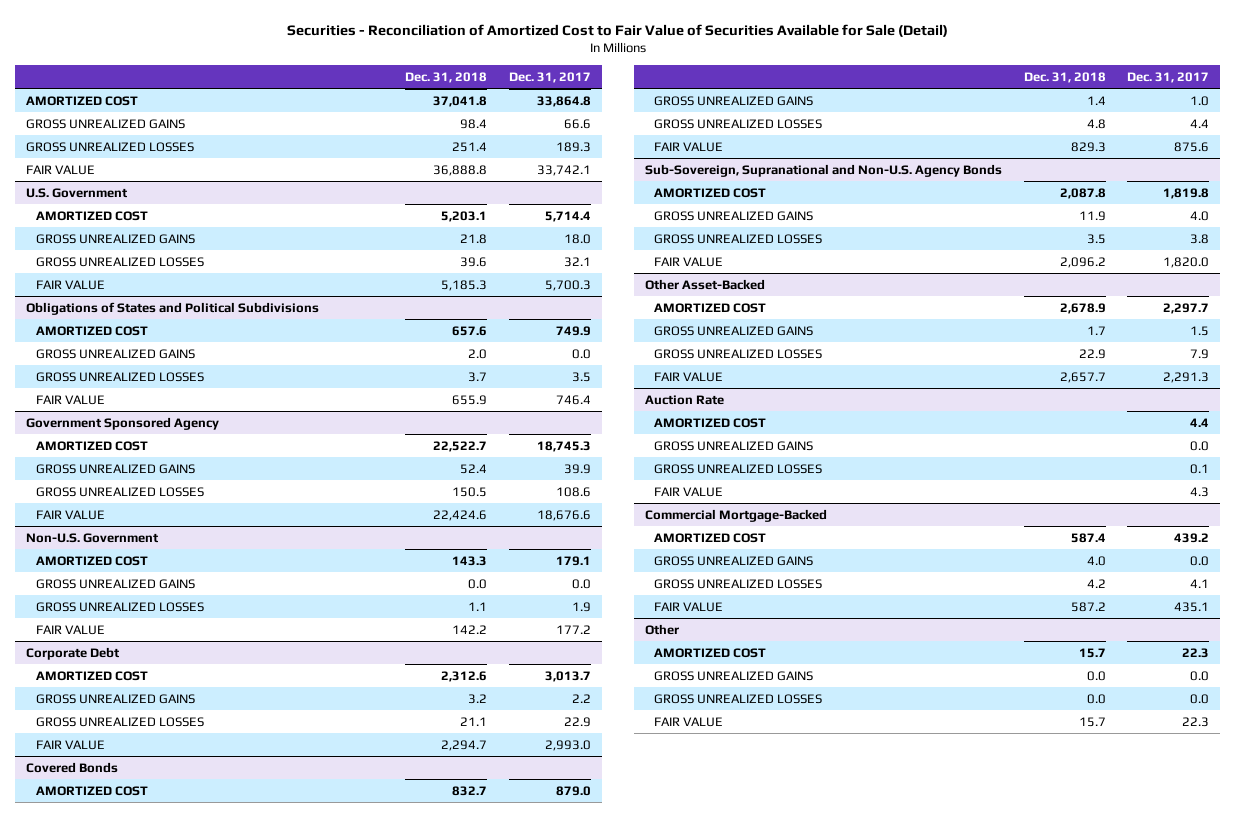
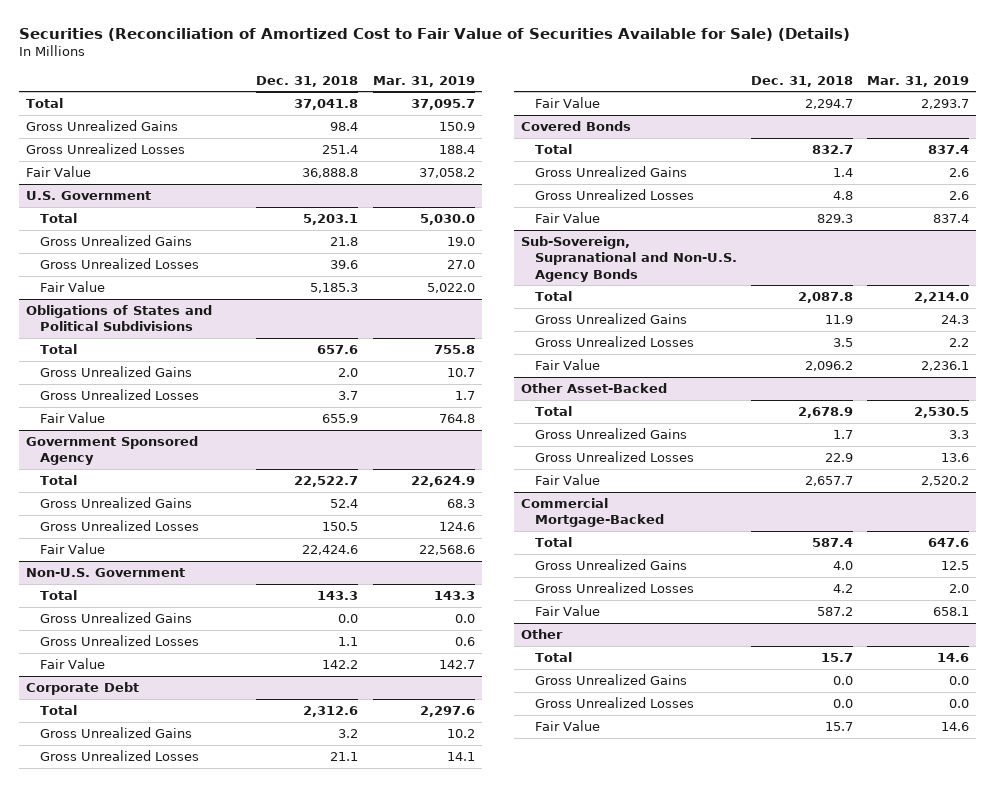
- Securities - Reconciliation of Amortized Cost to Fair Value of Securities Available for Sale (Detail)
+ Securities (Reconciliation of Amortized Cost to Fair Value of Securities Available for Sale) (Details)
- | Dec. 31, 2018 | Dec. 31, 2017
+ | Dec. 31, 2018 | Mar. 31, 2019
- AMORTIZED COST | 37,041.8 | 33,864.8
- GROSS UNREALIZED GAINS | 98.4 | 66.6
- GROSS UNREALIZED LOSSES | 251.4 | 189.3
- FAIR VALUE | 36,888.8 | 33,742.1
+ Total | 37,041.8 | 37,095.7
+ Gross Unrealized Gains | 98.4 | 150.9
+ Gross Unrealized Losses | 251.4 | 188.4
+ Fair Value | 36,888.8 | 37,058.2
@ U.S. Government
- AMORTIZED COST | 5,203.1 | 5,714.4
- GROSS UNREALIZED GAINS | 21.8 | 18.0
- GROSS UNREALIZED LOSSES | 39.6 | 32.1
- FAIR VALUE | 5,185.3 | 5,700.3
+ Total | 5,203.1 | 5,030.0
+ Gross Unrealized Gains | 21.8 | 19.0
+ Gross Unrealized Losses | 39.6 | 27.0
+ Fair Value | 5,185.3 | 5,022.0
@ Obligations of States and Political Subdivisions
- AMORTIZED COST | 657.6 | 749.9
- GROSS UNREALIZED GAINS | 2.0 | 0.0
- GROSS UNREALIZED LOSSES | 3.7 | 3.5
- FAIR VALUE | 655.9 | 746.4
+ Total | 657.6 | 755.8
+ Gross Unrealized Gains | 2.0 | 10.7
+ Gross Unrealized Losses | 3.7 | 1.7
+ Fair Value | 655.9 | 764.8
@ Government Sponsored Agency
- AMORTIZED COST | 22,522.7 | 18,745.3
- GROSS UNREALIZED GAINS | 52.4 | 39.9
- GROSS UNREALIZED LOSSES | 150.5 | 108.6
- FAIR VALUE | 22,424.6 | 18,676.6
+ Total | 22,522.7 | 22,624.9
+ Gross Unrealized Gains | 52.4 | 68.3
+ Gross Unrealized Losses | 150.5 | 124.6
+ Fair Value | 22,424.6 | 22,568.6
@ Non-U.S. Government
- AMORTIZED COST | 143.3 | 179.1
- GROSS UNREALIZED GAINS | 0.0 | 0.0
- GROSS UNREALIZED LOSSES | 1.1 | 1.9
- FAIR VALUE | 142.2 | 177.2
+ Total | 143.3 | 143.3
+ Gross Unrealized Gains | 0.0 | 0.0
+ Gross Unrealized Losses | 1.1 | 0.6
+ Fair Value | 142.2 | 142.7
@ Corporate Debt
- AMORTIZED COST | 2,312.6 | 3,013.7
- GROSS UNREALIZED GAINS | 3.2 | 2.2
- GROSS UNREALIZED LOSSES | 21.1 | 22.9
- FAIR VALUE | 2,294.7 | 2,993.0
+ Total | 2,312.6 | 2,297.6
+ Gross Unrealized Gains | 3.2 | 10.2
+ Gross Unrealized Losses | 21.1 | 14.1
+ Fair Value | 2,294.7 | 2,293.7
@ Covered Bonds
- AMORTIZED COST | 832.7 | 879.0
- GROSS UNREALIZED GAINS | 1.4 | 1.0
- GROSS UNREALIZED LOSSES | 4.8 | 4.4
- FAIR VALUE | 829.3 | 875.6
+ Total | 832.7 | 837.4
+ Gross Unrealized Gains | 1.4 | 2.6
+ Gross Unrealized Losses | 4.8 | 2.6
+ Fair Value | 829.3 | 837.4
@ Sub-Sovereign, Supranational and Non-U.S. Agency Bonds
- AMORTIZED COST | 2,087.8 | 1,819.8
- GROSS UNREALIZED GAINS | 11.9 | 4.0
- GROSS UNREALIZED LOSSES | 3.5 | 3.8
- FAIR VALUE | 2,096.2 | 1,820.0
+ Total | 2,087.8 | 2,214.0
+ Gross Unrealized Gains | 11.9 | 24.3
+ Gross Unrealized Losses | 3.5 | 2.2
+ Fair Value | 2,096.2 | 2,236.1
@ Other Asset-Backed
- AMORTIZED COST | 2,678.9 | 2,297.7
- GROSS UNREALIZED GAINS | 1.7 | 1.5
- GROSS UNREALIZED LOSSES | 22.9 | 7.9
- FAIR VALUE | 2,657.7 | 2,291.3
- Auction Rate
- AMORTIZED COST | | 4.4
- GROSS UNREALIZED GAINS | | 0.0
- GROSS UNREALIZED LOSSES | | 0.1
- FAIR VALUE | | 4.3
@ Other Asset-Backed
+ Total | 2,678.9 | 2,530.5
+ Gross Unrealized Gains | 1.7 | 3.3
+ Gross Unrealized Losses | 22.9 | 13.6
+ Fair Value | 2,657.7 | 2,520.2
@ Commercial Mortgage-Backed
- AMORTIZED COST | 587.4 | 439.2
- GROSS UNREALIZED GAINS | 4.0 | 0.0
- GROSS UNREALIZED LOSSES | 4.2 | 4.1
- FAIR VALUE | 587.2 | 435.1
+ Total | 587.4 | 647.6
+ Gross Unrealized Gains | 4.0 | 12.5
+ Gross Unrealized Losses | 4.2 | 2.0
+ Fair Value | 587.2 | 658.1
@ Other
- AMORTIZED COST | 15.7 | 22.3
- GROSS UNREALIZED GAINS | 0.0 | 0.0
- GROSS UNREALIZED LOSSES | 0.0 | 0.0
- FAIR VALUE | 15.7 | 22.3
+ Total | 15.7 | 14.6
+ Gross Unrealized Gains | 0.0 | 0.0
+ Gross Unrealized Losses | 0.0 | 0.0
+ Fair Value | 15.7 | 14.6

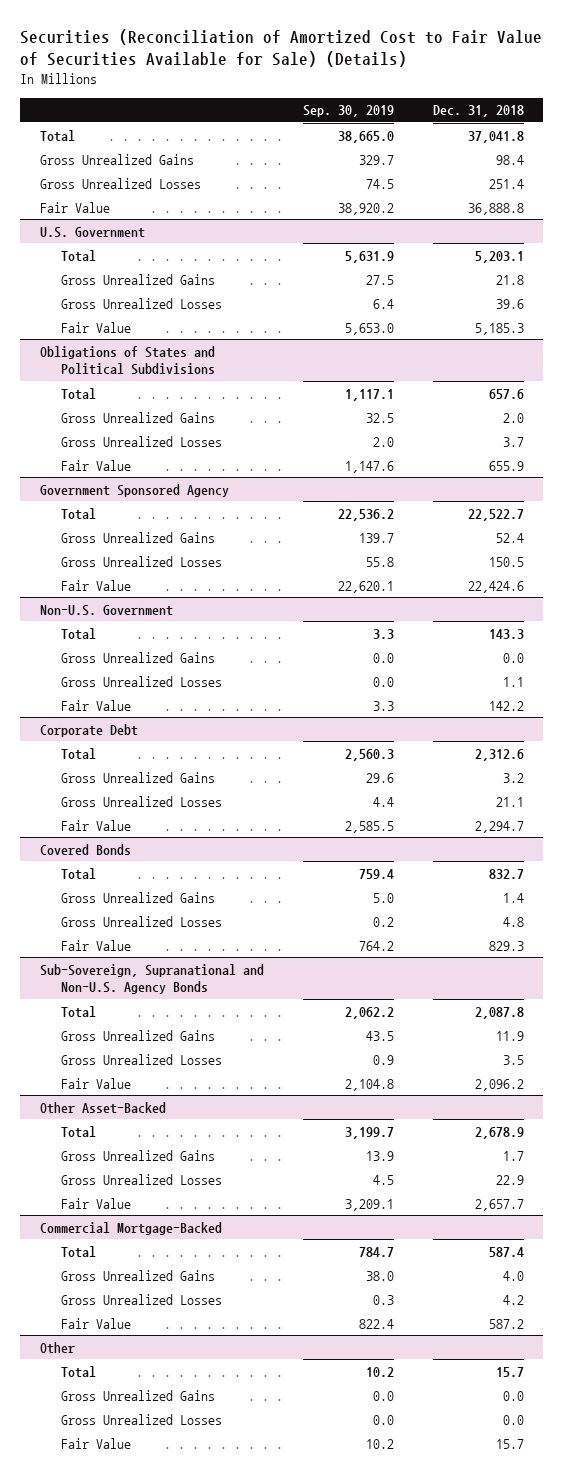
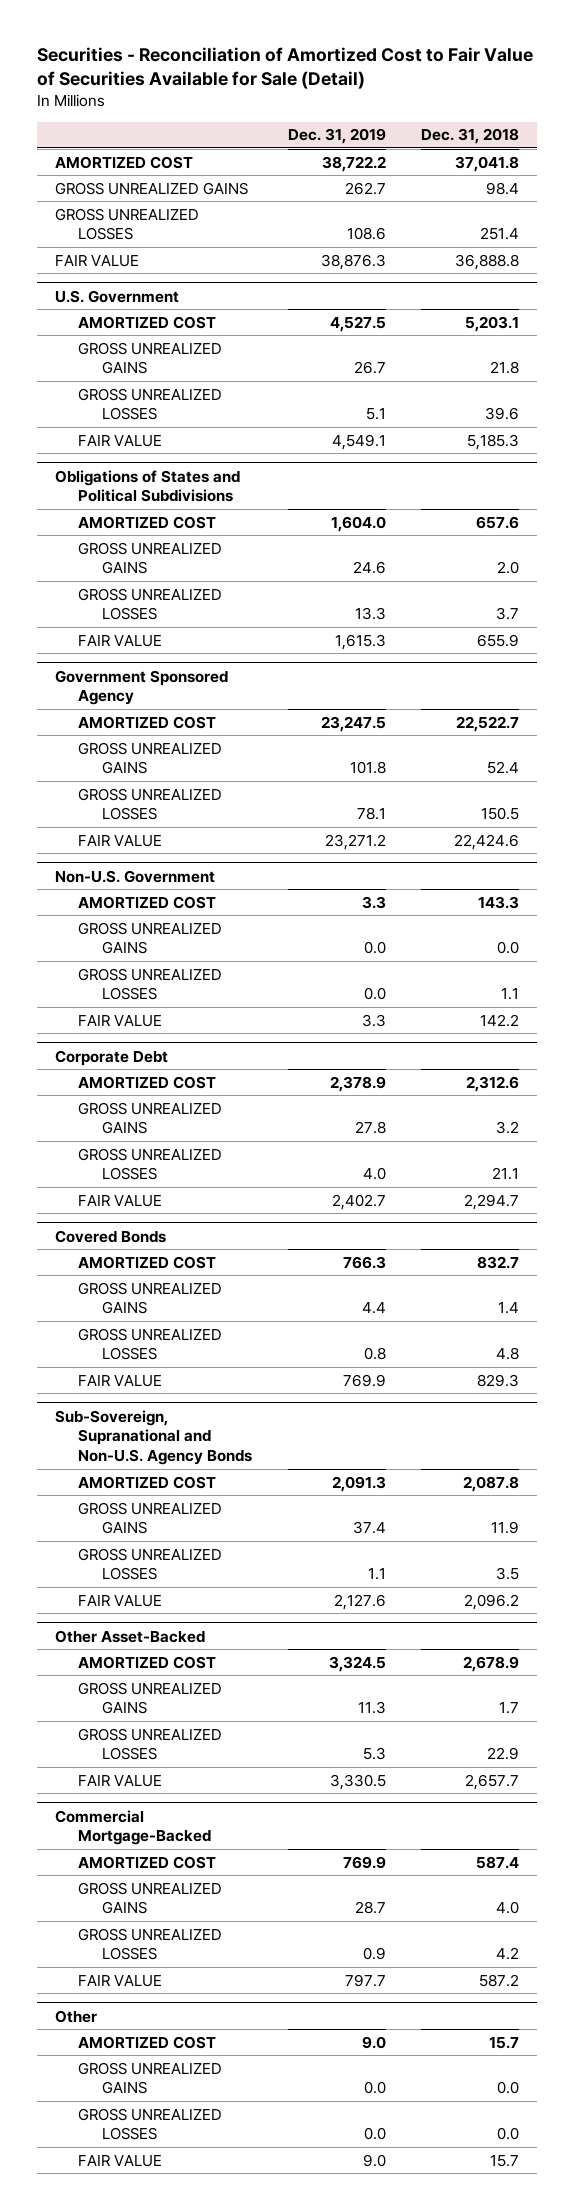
- Securities (Reconciliation of Amortized Cost to Fair Value of Securities Available for Sale) (Details)
+ Securities - Reconciliation of Amortized Cost to Fair Value of Securities Available for Sale (Detail)
- | Sep. 30, 2019 | Dec. 31, 2018
+ | Dec. 31, 2019 | Dec. 31, 2018
- Total | 38,665.0 | 37,041.8
- Gross Unrealized Gains | 329.7 | 98.4
- Gross Unrealized Losses | 74.5 | 251.4
- Fair Value | 38,920.2 | 36,888.8
+ AMORTIZED COST | 38,722.2 | 37,041.8
+ GROSS UNREALIZED GAINS | 262.7 | 98.4
+ GROSS UNREALIZED LOSSES | 108.6 | 251.4
+ FAIR VALUE | 38,876.3 | 36,888.8
@ U.S. Government
- Total | 5,631.9 | 5,203.1
- Gross Unrealized Gains | 27.5 | 21.8
- Gross Unrealized Losses | 6.4 | 39.6
- Fair Value | 5,653.0 | 5,185.3
+ AMORTIZED COST | 4,527.5 | 5,203.1
+ GROSS UNREALIZED GAINS | 26.7 | 21.8
+ GROSS UNREALIZED LOSSES | 5.1 | 39.6
+ FAIR VALUE | 4,549.1 | 5,185.3
@ Obligations of States and Political Subdivisions
- Total | 1,117.1 | 657.6
- Gross Unrealized Gains | 32.5 | 2.0
- Gross Unrealized Losses | 2.0 | 3.7
- Fair Value | 1,147.6 | 655.9
+ AMORTIZED COST | 1,604.0 | 657.6
+ GROSS UNREALIZED GAINS | 24.6 | 2.0
+ GROSS UNREALIZED LOSSES | 13.3 | 3.7
+ FAIR VALUE | 1,615.3 | 655.9
@ Government Sponsored Agency
- Total | 22,536.2 | 22,522.7
- Gross Unrealized Gains | 139.7 | 52.4
- Gross Unrealized Losses | 55.8 | 150.5
- Fair Value | 22,620.1 | 22,424.6
+ AMORTIZED COST | 23,247.5 | 22,522.7
+ GROSS UNREALIZED GAINS | 101.8 | 52.4
+ GROSS UNREALIZED LOSSES | 78.1 | 150.5
+ FAIR VALUE | 23,271.2 | 22,424.6
@ Non-U.S. Government
- Total | 3.3 | 143.3
- Gross Unrealized Gains | 0.0 | 0.0
- Gross Unrealized Losses | 0.0 | 1.1
- Fair Value | 3.3 | 142.2
+ AMORTIZED COST | 3.3 | 143.3
+ GROSS UNREALIZED GAINS | 0.0 | 0.0
+ GROSS UNREALIZED LOSSES | 0.0 | 1.1
+ FAIR VALUE | 3.3 | 142.2
@ Corporate Debt
- Total | 2,560.3 | 2,312.6
- Gross Unrealized Gains | 29.6 | 3.2
- Gross Unrealized Losses | 4.4 | 21.1
- Fair Value | 2,585.5 | 2,294.7
+ AMORTIZED COST | 2,378.9 | 2,312.6
+ GROSS UNREALIZED GAINS | 27.8 | 3.2
+ GROSS UNREALIZED LOSSES | 4.0 | 21.1
+ FAIR VALUE | 2,402.7 | 2,294.7
@ Covered Bonds
- Total | 759.4 | 832.7
- Gross Unrealized Gains | 5.0 | 1.4
- Gross Unrealized Losses | 0.2 | 4.8
- Fair Value | 764.2 | 829.3
+ AMORTIZED COST | 766.3 | 832.7
+ GROSS UNREALIZED GAINS | 4.4 | 1.4
+ GROSS UNREALIZED LOSSES | 0.8 | 4.8
+ FAIR VALUE | 769.9 | 829.3
@ Sub-Sovereign, Supranational and Non-U.S. Agency Bonds
- Total | 2,062.2 | 2,087.8
- Gross Unrealized Gains | 43.5 | 11.9
- Gross Unrealized Losses | 0.9 | 3.5
- Fair Value | 2,104.8 | 2,096.2
+ AMORTIZED COST | 2,091.3 | 2,087.8
+ GROSS UNREALIZED GAINS | 37.4 | 11.9
+ GROSS UNREALIZED LOSSES | 1.1 | 3.5
+ FAIR VALUE | 2,127.6 | 2,096.2
@ Other Asset-Backed
- Total | 3,199.7 | 2,678.9
- Gross Unrealized Gains | 13.9 | 1.7
- Gross Unrealized Losses | 4.5 | 22.9
- Fair Value | 3,209.1 | 2,657.7
+ AMORTIZED COST | 3,324.5 | 2,678.9
+ GROSS UNREALIZED GAINS | 11.3 | 1.7
+ GROSS UNREALIZED LOSSES | 5.3 | 22.9
+ FAIR VALUE | 3,330.5 | 2,657.7
@ Commercial Mortgage-Backed
- Total | 784.7 | 587.4
- Gross Unrealized Gains | 38.0 | 4.0
- Gross Unrealized Losses | 0.3 | 4.2
- Fair Value | 822.4 | 587.2
+ AMORTIZED COST | 769.9 | 587.4
+ GROSS UNREALIZED GAINS | 28.7 | 4.0
+ GROSS UNREALIZED LOSSES | 0.9 | 4.2
+ FAIR VALUE | 797.7 | 587.2
@ Other
- Total | 10.2 | 15.7
- Gross Unrealized Gains | 0.0 | 0.0
- Gross Unrealized Losses | 0.0 | 0.0
- Fair Value | 10.2 | 15.7
+ AMORTIZED COST | 9.0 | 15.7
+ GROSS UNREALIZED GAINS | 0.0 | 0.0
+ GROSS UNREALIZED LOSSES | 0.0 | 0.0
+ FAIR VALUE | 9.0 | 15.7

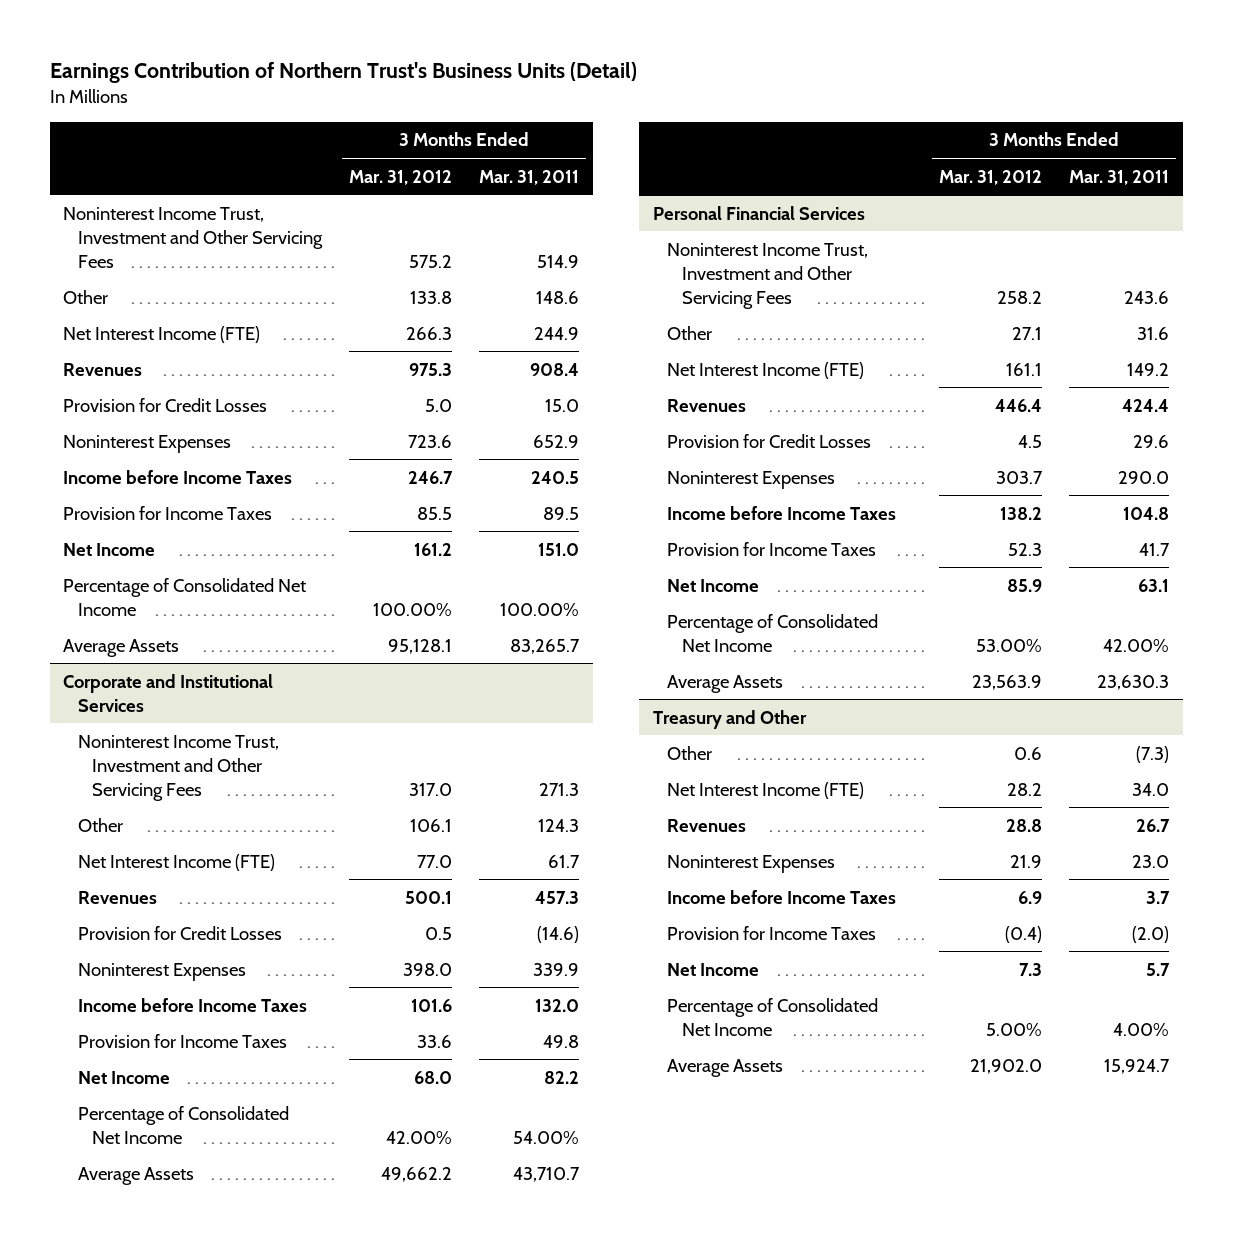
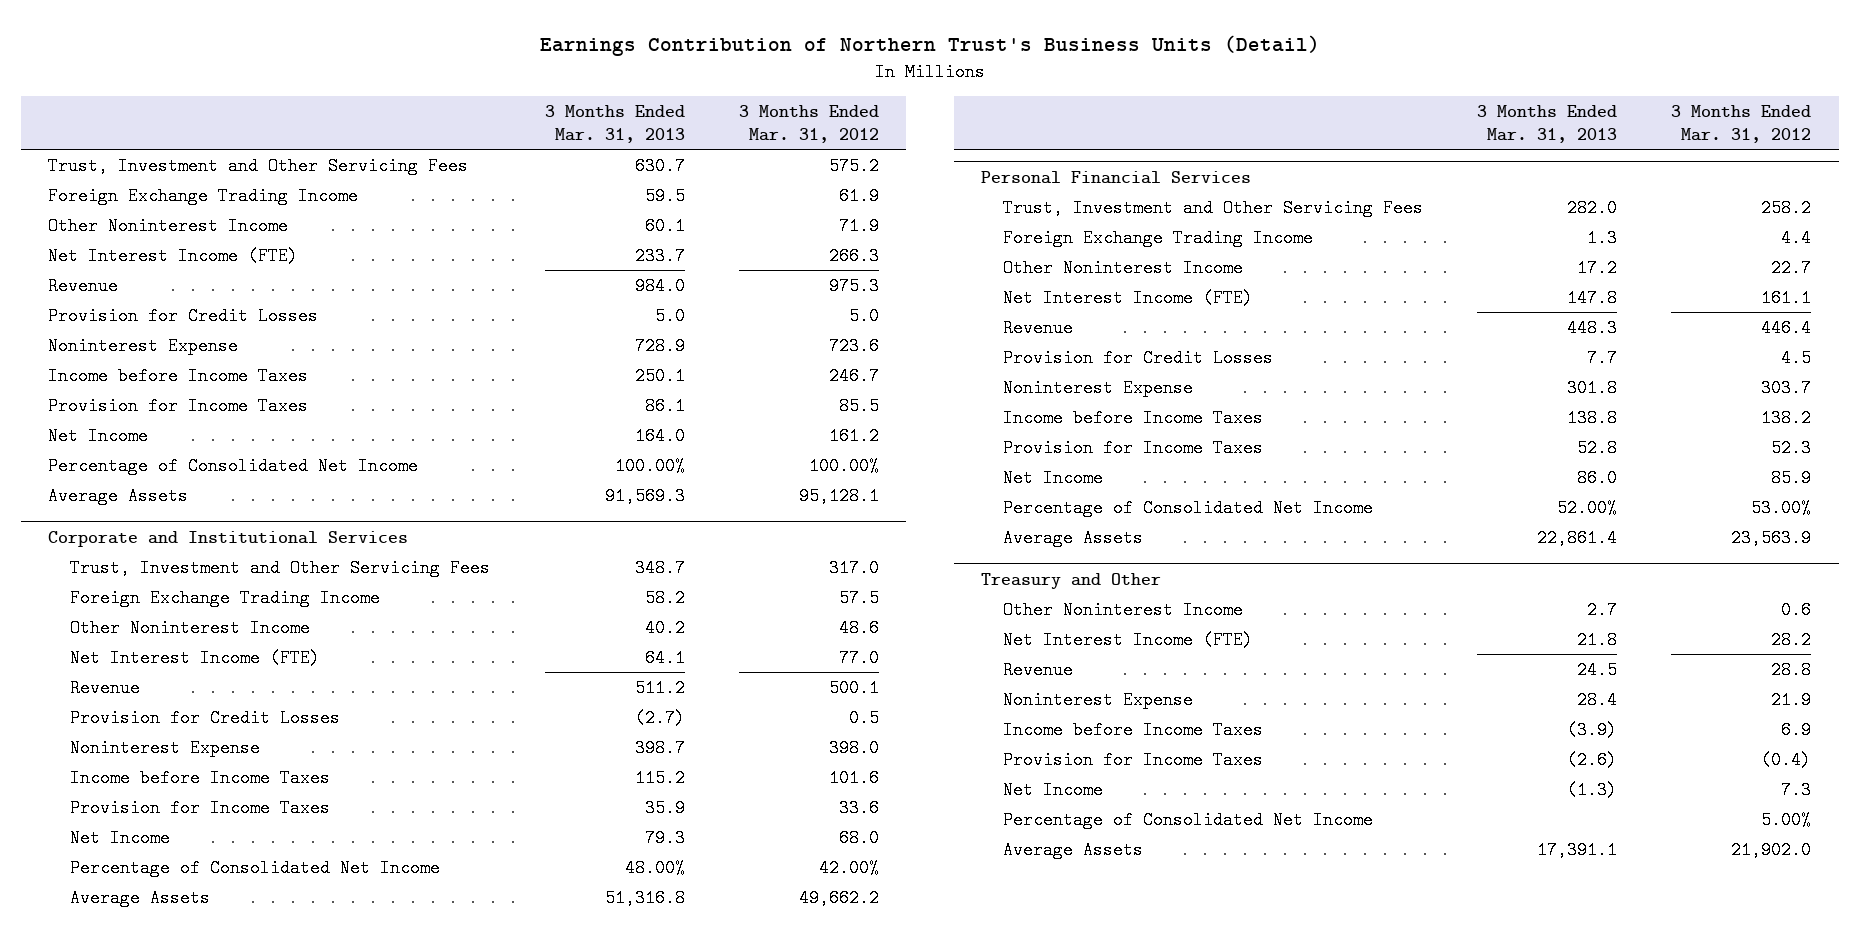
- | 3 Months Ended Mar. 31, 2012 | 3 Months Ended Mar. 31, 2011
+ | 3 Months Ended Mar. 31, 2013 | 3 Months Ended Mar. 31, 2012
- Noninterest Income Trust, Investment and Other Servicing Fees | 575.2 | 514.9
- Other | 133.8 | 148.6
+ Trust, Investment and Other Servicing Fees | 630.7 | 575.2
+ Foreign Exchange Trading Income | 59.5 | 61.9
+ Other Noninterest Income | 60.1 | 71.9
- Revenues | 975.3 | 908.4
+ Revenue | 984.0 | 975.3
- Noninterest Expenses | 723.6 | 652.9
+ Noninterest Expense | 728.9 | 723.6
@ Corporate and Institutional Services
- Noninterest Income Trust, Investment and Other Servicing Fees | 317.0 | 271.3
- Other | 106.1 | 124.3
+ Trust, Investment and Other Servicing Fees | 348.7 | 317.0
+ Foreign Exchange Trading Income | 58.2 | 57.5
+ Other Noninterest Income | 40.2 | 48.6
- Revenues | 500.1 | 457.3
+ Revenue | 511.2 | 500.1
- Noninterest Expenses | 398.0 | 339.9
+ Noninterest Expense | 398.7 | 398.0
@ Personal Financial Services
- Noninterest Income Trust, Investment and Other Servicing Fees | 258.2 | 243.6
- Other | 27.1 | 31.6
+ Trust, Investment and Other Servicing Fees | 282.0 | 258.2
+ Foreign Exchange Trading Income | 1.3 | 4.4
+ Other Noninterest Income | 17.2 | 22.7
- Revenues | 446.4 | 424.4
+ Revenue | 448.3 | 446.4
- Noninterest Expenses | 303.7 | 290.0
+ Noninterest Expense | 301.8 | 303.7
@ Treasury and Other
- Other | 0.6 | (7.3)
+ Other Noninterest Income | 2.7 | 0.6
- Revenues | 28.8 | 26.7
- Noninterest Expenses | 21.9 | 23.0
+ Revenue | 24.5 | 28.8
+ Noninterest Expense | 28.4 | 21.9

